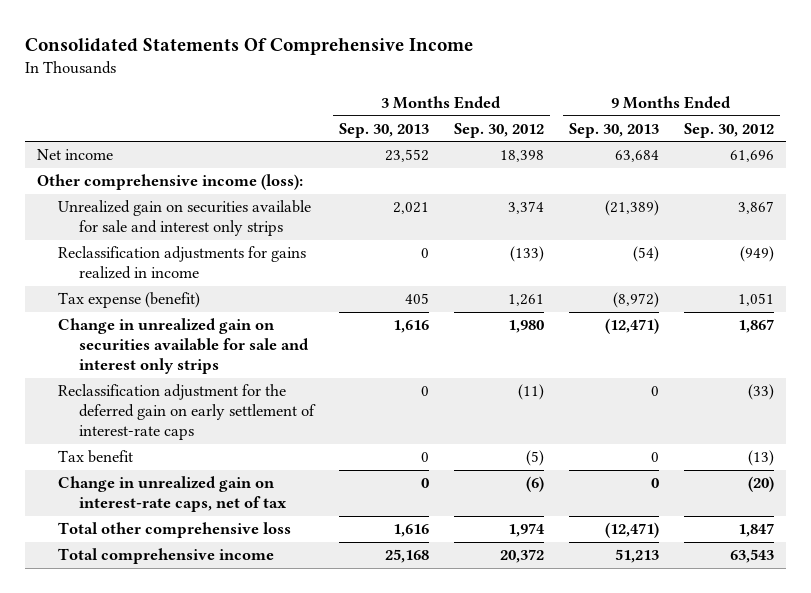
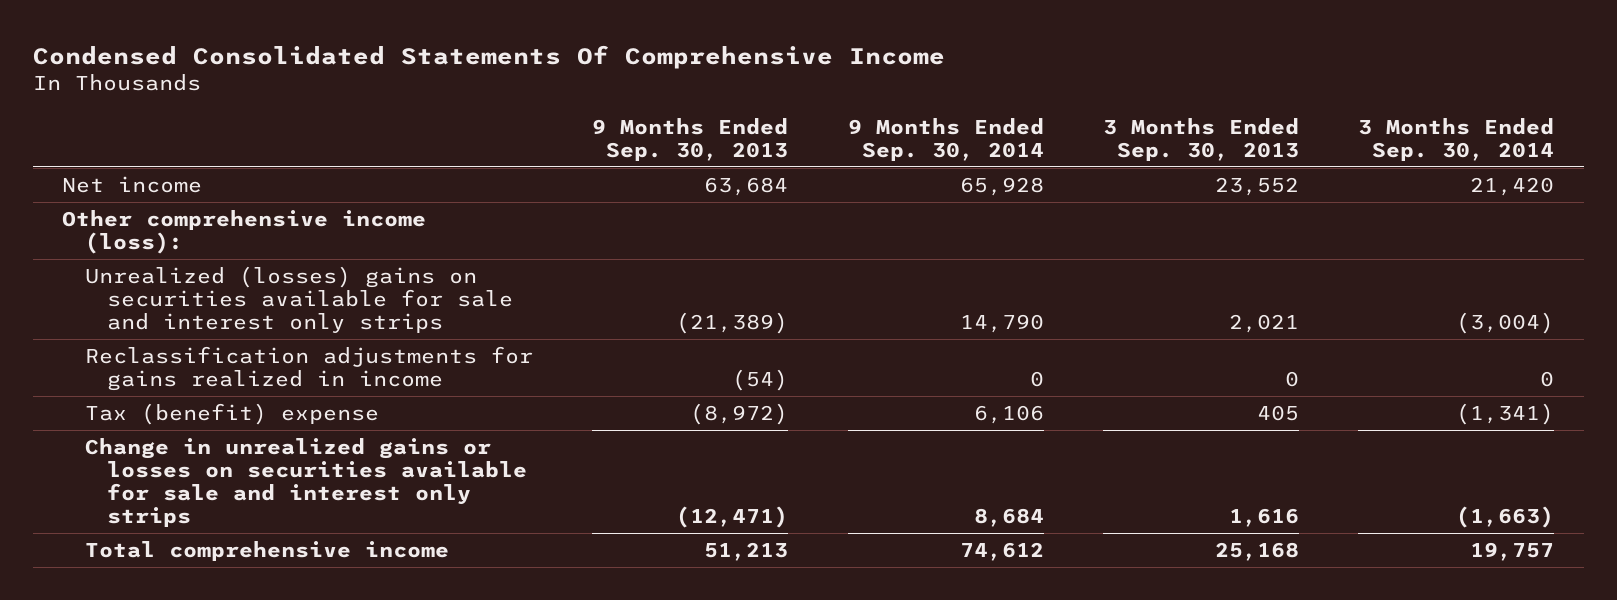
- Consolidated Statements Of Comprehensive Income
+ Condensed Consolidated Statements Of Comprehensive Income
- | 3 Months Ended Sep. 30, 2013 | 3 Months Ended Sep. 30, 2012 | 9 Months Ended Sep. 30, 2013 | 9 Months Ended Sep. 30, 2012
+ | 9 Months Ended Sep. 30, 2013 | 9 Months Ended Sep. 30, 2014 | 3 Months Ended Sep. 30, 2013 | 3 Months Ended Sep. 30, 2014
- Unrealized gain on securities available for sale and interest only strips | 2,021 | 3,374 | (21,389) | 3,867
+ Unrealized (losses) gains on securities available for sale and interest only strips | (21,389) | 14,790 | 2,021 | (3,004)
- Tax expense (benefit) | 405 | 1,261 | (8,972) | 1,051
- Change in unrealized gain on securities available for sale and interest only strips | 1,616 | 1,980 | (12,471) | 1,867
- Reclassification adjustment for the deferred gain on early settlement of interest-rate caps | 0 | (11) | 0 | (33)
- Tax benefit | 0 | (5) | 0 | (13)
- Change in unrealized gain on interest-rate caps, net of tax | 0 | (6) | 0 | (20)
- Total other comprehensive loss | 1,616 | 1,974 | (12,471) | 1,847
+ Tax (benefit) expense | (8,972) | 6,106 | 405 | (1,341)
+ Change in unrealized gains or losses on securities available for sale and interest only strips | (12,471) | 8,684 | 1,616 | (1,663)

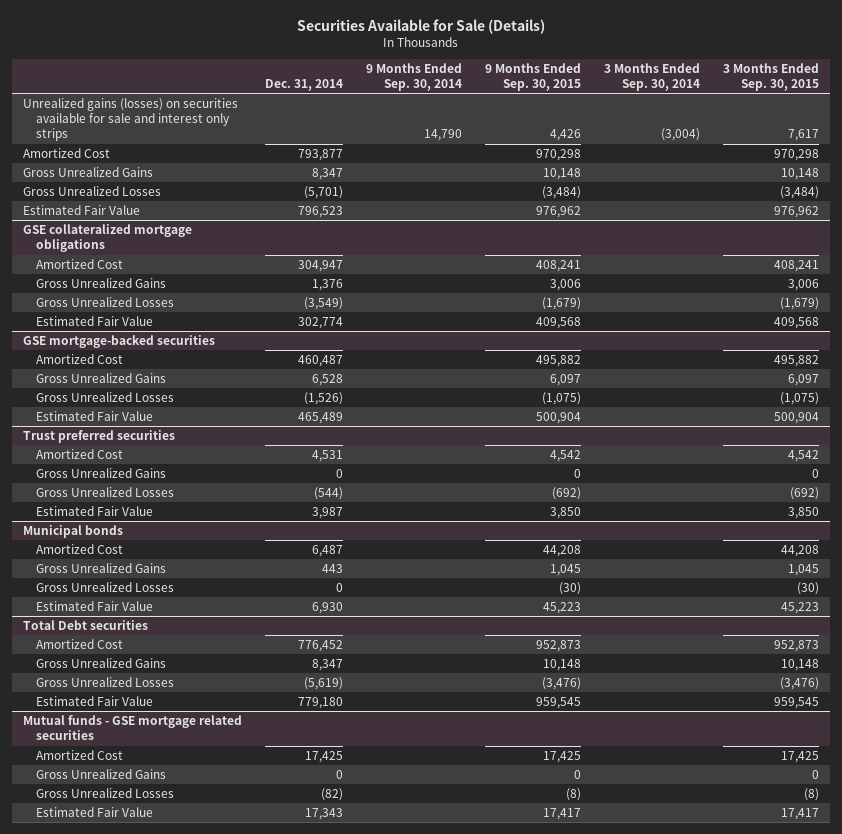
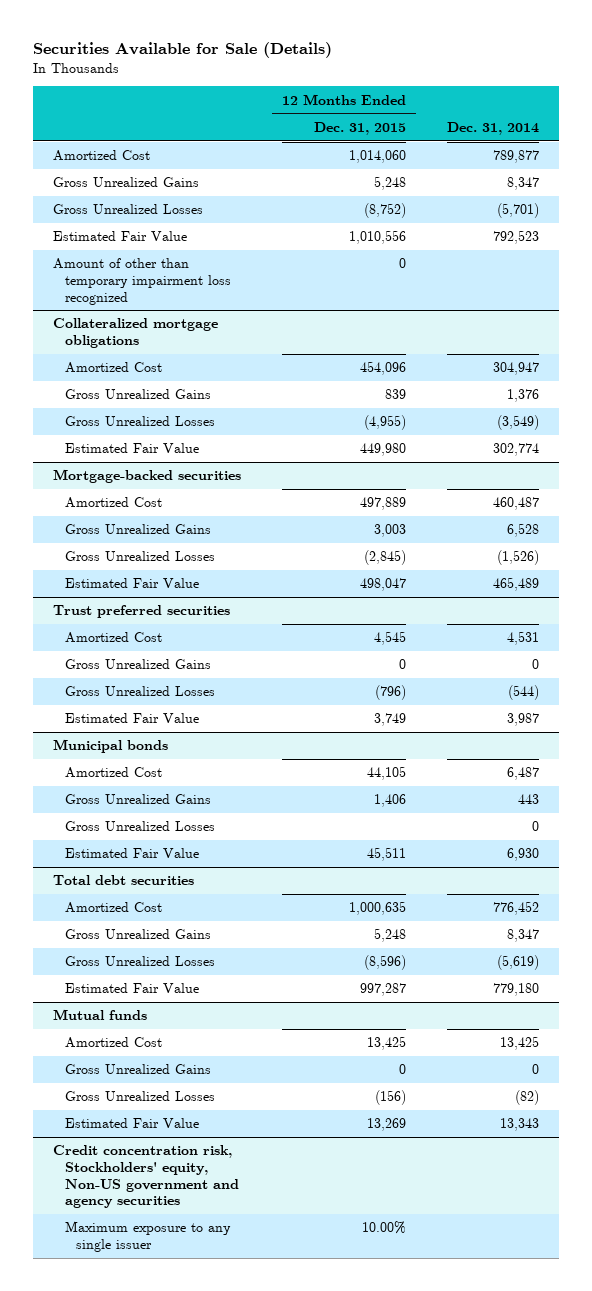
- | Dec. 31, 2014 | 9 Months Ended Sep. 30, 2014 | 9 Months Ended Sep. 30, 2015 | 3 Months Ended Sep. 30, 2014 | 3 Months Ended Sep. 30, 2015
+ | 12 Months Ended Dec. 31, 2015 | Dec. 31, 2014
- Unrealized gains (losses) on securities available for sale and interest only strips | | 14,790 | 4,426 | (3,004) | 7,617
- Amortized Cost | 793,877 | | 970,298 | | 970,298
+ Amortized Cost | 1,014,060 | 789,877
- Estimated Fair Value | 796,523 | | 976,962 | | 976,962
- GSE collateralized mortgage obligations
+ Estimated Fair Value | 1,010,556 | 792,523
+ Amount of other than temporary impairment loss recognized | 0 |
+ Collateralized mortgage obligations
- GSE mortgage-backed securities
+ Mortgage-backed securities
- Total Debt securities
+ Total debt securities
- Mutual funds - GSE mortgage related securities
- Amortized Cost | 17,425 | | 17,425 | | 17,425
+ Mutual funds
+ Amortized Cost | 13,425 | 13,425
- Estimated Fair Value | 17,343 | | 17,417 | | 17,417
+ Estimated Fair Value | 13,269 | 13,343
+ Credit concentration risk, Stockholders' equity, Non-US government and agency securities
+ Maximum exposure to any single issuer | 10.00% |

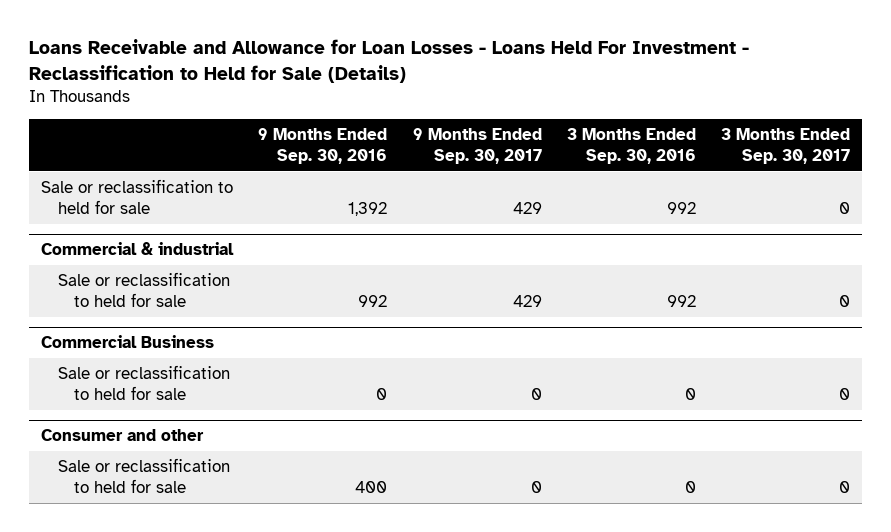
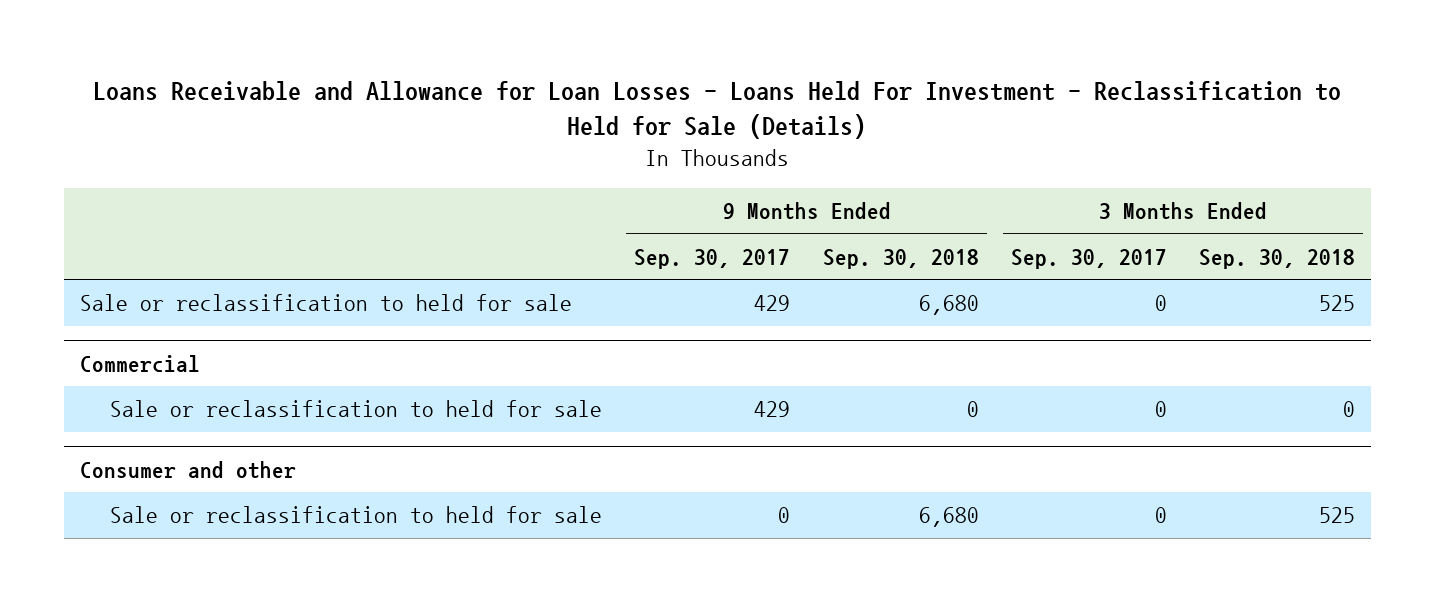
- | 9 Months Ended Sep. 30, 2016 | 9 Months Ended Sep. 30, 2017 | 3 Months Ended Sep. 30, 2016 | 3 Months Ended Sep. 30, 2017
+ | 9 Months Ended Sep. 30, 2017 | 9 Months Ended Sep. 30, 2018 | 3 Months Ended Sep. 30, 2017 | 3 Months Ended Sep. 30, 2018
- Commercial & industrial
+ Commercial
- Commercial Business
- Sale or reclassification to held for sale | 0 | 0 | 0 | 0

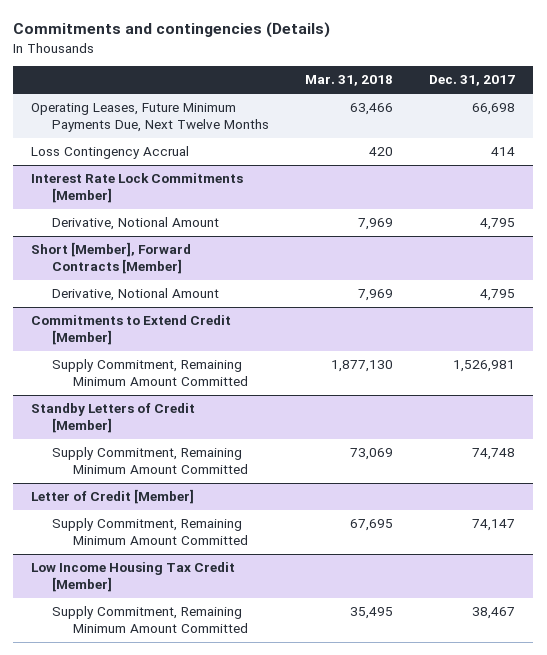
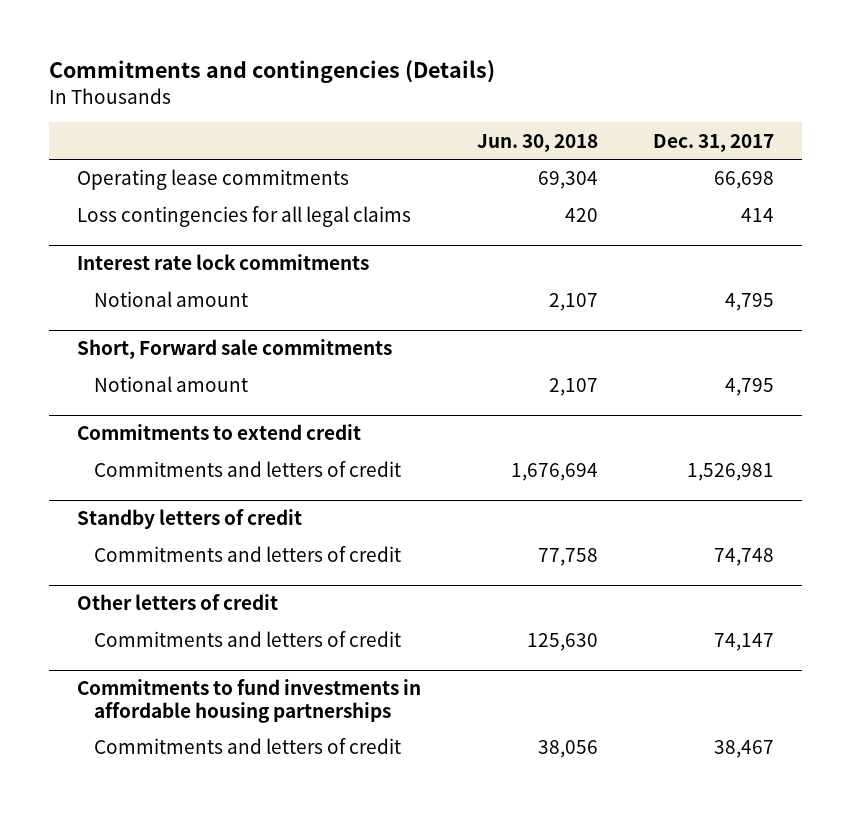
- | Mar. 31, 2018 | Dec. 31, 2017
+ | Jun. 30, 2018 | Dec. 31, 2017
- Operating Leases, Future Minimum Payments Due, Next Twelve Months | 63,466 | 66,698
- Loss Contingency Accrual | 420 | 414
- Interest Rate Lock Commitments [Member]
- Derivative, Notional Amount | 7,969 | 4,795
- Short [Member], Forward Contracts [Member]
- Derivative, Notional Amount | 7,969 | 4,795
- Commitments to Extend Credit [Member]
- Supply Commitment, Remaining Minimum Amount Committed | 1,877,130 | 1,526,981
- Standby Letters of Credit [Member]
- Supply Commitment, Remaining Minimum Amount Committed | 73,069 | 74,748
- Letter of Credit [Member]
- Supply Commitment, Remaining Minimum Amount Committed | 67,695 | 74,147
- Low Income Housing Tax Credit [Member]
- Supply Commitment, Remaining Minimum Amount Committed | 35,495 | 38,467
+ Operating lease commitments | 69,304 | 66,698
+ Loss contingencies for all legal claims | 420 | 414
+ Interest rate lock commitments
+ Notional amount | 2,107 | 4,795
+ Short, Forward sale commitments
+ Notional amount | 2,107 | 4,795
+ Commitments to extend credit
+ Commitments and letters of credit | 1,676,694 | 1,526,981
+ Standby letters of credit
+ Commitments and letters of credit | 77,758 | 74,748
+ Other letters of credit
+ Commitments and letters of credit | 125,630 | 74,147
+ Commitments to fund investments in affordable housing partnerships
+ Commitments and letters of credit | 38,056 | 38,467

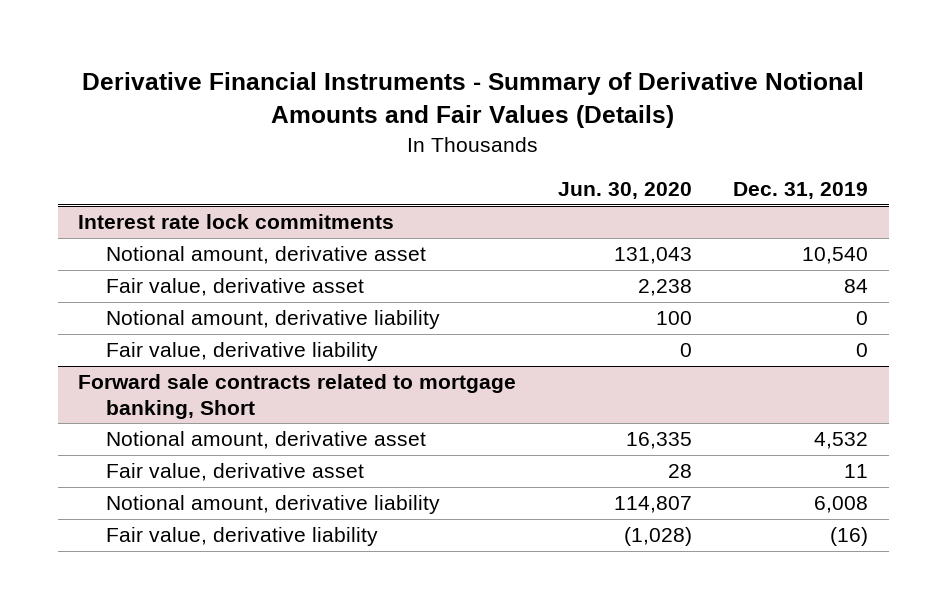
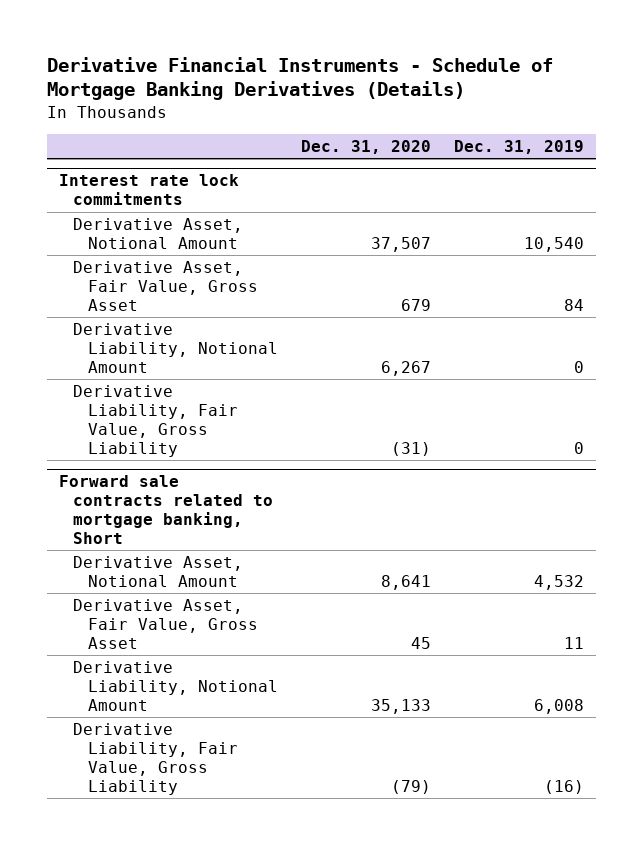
- Derivative Financial Instruments - Summary of Derivative Notional Amounts and Fair Values (Details)
+ Derivative Financial Instruments - Schedule of Mortgage Banking Derivatives (Details)
- | Jun. 30, 2020 | Dec. 31, 2019
+ | Dec. 31, 2020 | Dec. 31, 2019
@ Interest rate lock commitments
- Notional amount, derivative asset | 131,043 | 10,540
- Fair value, derivative asset | 2,238 | 84
- Notional amount, derivative liability | 100 | 0
- Fair value, derivative liability | 0 | 0
+ Derivative Asset, Notional Amount | 37,507 | 10,540
+ Derivative Asset, Fair Value, Gross Asset | 679 | 84
+ Derivative Liability, Notional Amount | 6,267 | 0
+ Derivative Liability, Fair Value, Gross Liability | (31) | 0
@ Forward sale contracts related to mortgage banking, Short
- Notional amount, derivative asset | 16,335 | 4,532
- Fair value, derivative asset | 28 | 11
- Notional amount, derivative liability | 114,807 | 6,008
- Fair value, derivative liability | (1,028) | (16)
+ Derivative Asset, Notional Amount | 8,641 | 4,532
+ Derivative Asset, Fair Value, Gross Asset | 45 | 11
+ Derivative Liability, Notional Amount | 35,133 | 6,008
+ Derivative Liability, Fair Value, Gross Liability | (79) | (16)

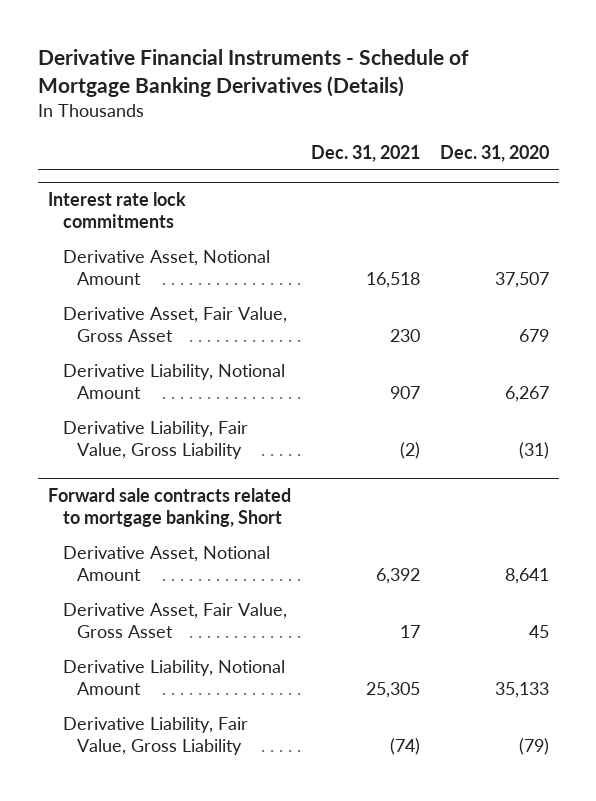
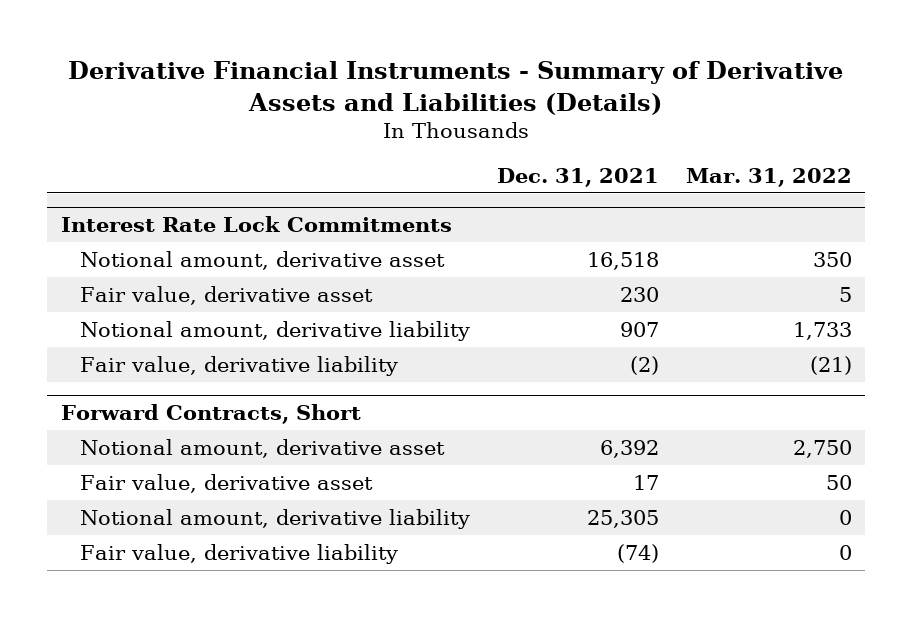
- Derivative Financial Instruments - Schedule of Mortgage Banking Derivatives (Details)
+ Derivative Financial Instruments - Summary of Derivative Assets and Liabilities (Details)
- | Dec. 31, 2021 | Dec. 31, 2020
+ | Dec. 31, 2021 | Mar. 31, 2022
- Interest rate lock commitments
- Derivative Asset, Notional Amount | 16,518 | 37,507
- Derivative Asset, Fair Value, Gross Asset | 230 | 679
- Derivative Liability, Notional Amount | 907 | 6,267
- Derivative Liability, Fair Value, Gross Liability | (2) | (31)
- Forward sale contracts related to mortgage banking, Short
- Derivative Asset, Notional Amount | 6,392 | 8,641
- Derivative Asset, Fair Value, Gross Asset | 17 | 45
- Derivative Liability, Notional Amount | 25,305 | 35,133
- Derivative Liability, Fair Value, Gross Liability | (74) | (79)
+ Interest Rate Lock Commitments
+ Notional amount, derivative asset | 16,518 | 350
+ Fair value, derivative asset | 230 | 5
+ Notional amount, derivative liability | 907 | 1,733
+ Fair value, derivative liability | (2) | (21)
+ Forward Contracts, Short
+ Notional amount, derivative asset | 6,392 | 2,750
+ Fair value, derivative asset | 17 | 50
+ Notional amount, derivative liability | 25,305 | 0
+ Fair value, derivative liability | (74) | 0

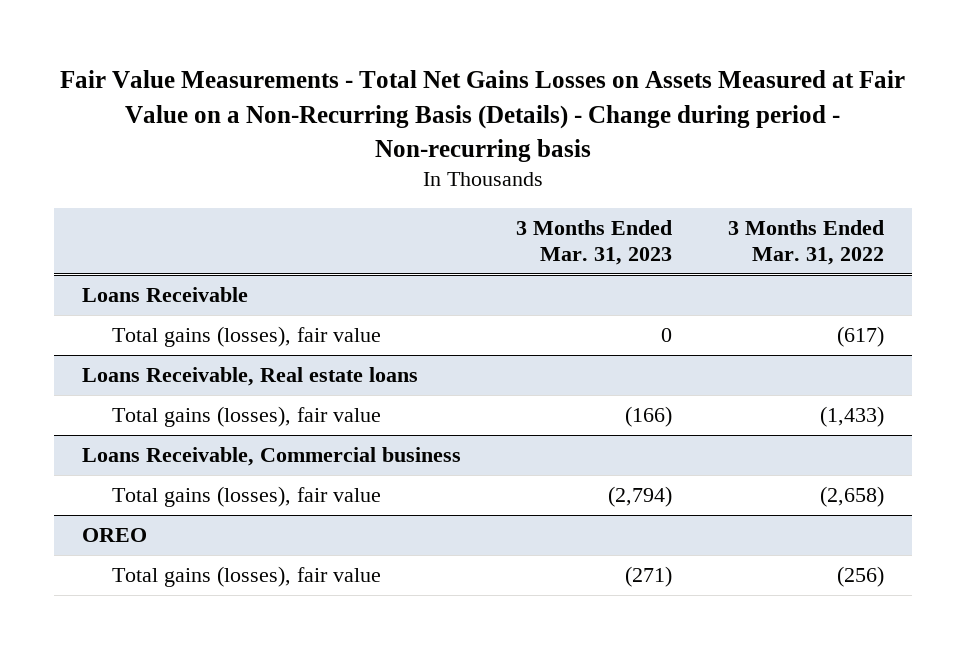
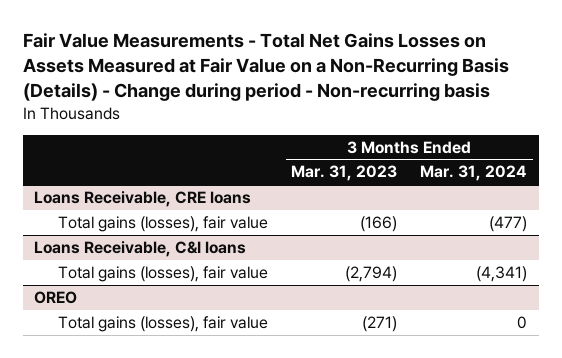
- | 3 Months Ended Mar. 31, 2023 | 3 Months Ended Mar. 31, 2022
+ | 3 Months Ended Mar. 31, 2023 | 3 Months Ended Mar. 31, 2024
- Loans Receivable
- Total gains (losses), fair value | 0 | (617)
- Loans Receivable, Real estate loans
+ Loans Receivable, CRE loans
- Loans Receivable, Commercial business
+ Loans Receivable, C&I loans

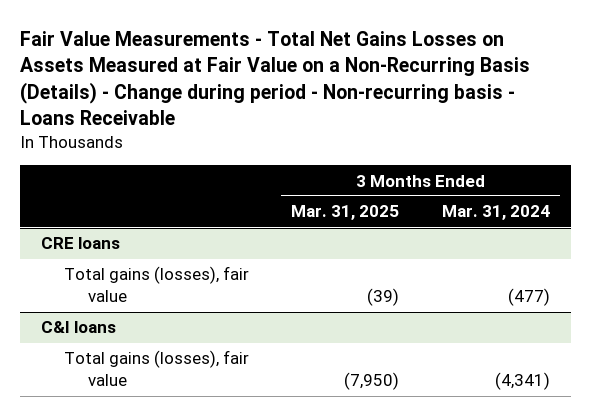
- Fair Value Measurements - Total Net Gains Losses on Assets Measured at Fair Value on a Non-Recurring Basis (Details) - Change during period - Non-recurring basis
+ Fair Value Measurements - Total Net Gains Losses on Assets Measured at Fair Value on a Non-Recurring Basis (Details) - Change during period - Non-recurring basis - Loans Receivable
- | 3 Months Ended Mar. 31, 2023 | 3 Months Ended Mar. 31, 2024
+ | 3 Months Ended Mar. 31, 2025 | 3 Months Ended Mar. 31, 2024
- Loans Receivable, CRE loans
+ CRE loans
- Loans Receivable, C&I loans
+ C&I loans
- OREO
- Total gains (losses), fair value | (271) | 0

